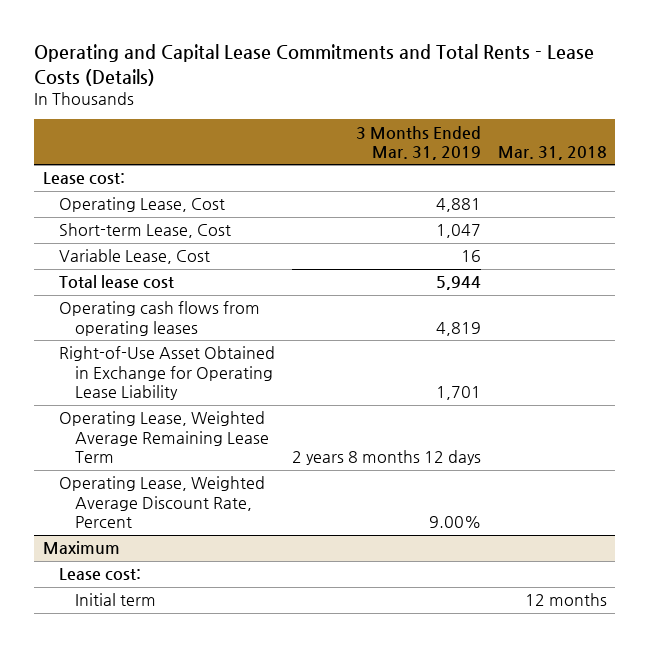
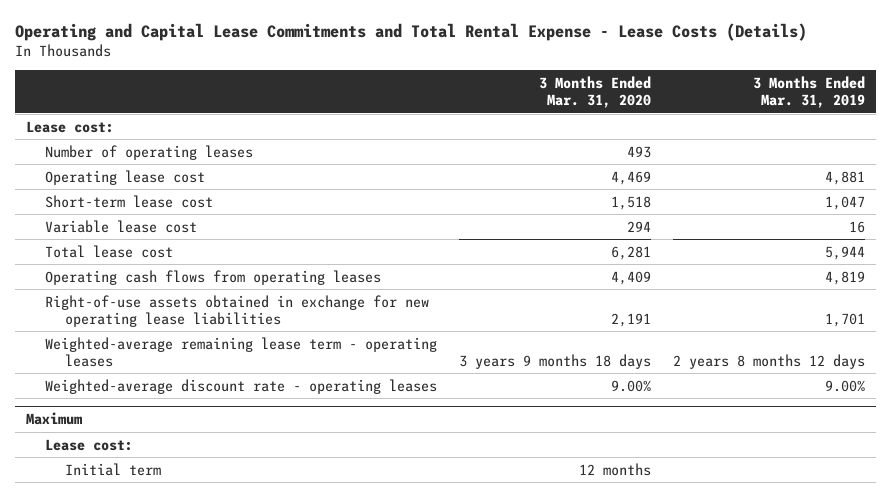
- Operating and Capital Lease Commitments and Total Rents - Lease Costs (Details)
+ Operating and Capital Lease Commitments and Total Rental Expense - Lease Costs (Details)
- | 3 Months Ended Mar. 31, 2019 | Mar. 31, 2018
+ | 3 Months Ended Mar. 31, 2020 | 3 Months Ended Mar. 31, 2019
- Operating Lease, Cost | 4,881 |
- Short-term Lease, Cost | 1,047 |
- Variable Lease, Cost | 16 |
+ Number of operating leases | 493 |
+ Operating lease cost | 4,469 | 4,881
+ Short-term lease cost | 1,518 | 1,047
+ Variable lease cost | 294 | 16
- Right-of-Use Asset Obtained in Exchange for Operating Lease Liability | 1,701 |
- Operating Lease, Weighted Average Remaining Lease Term | 2 years 8 months 12 days |
- Operating Lease, Weighted Average Discount Rate, Percent | 9.00% |
+ Right-of-use assets obtained in exchange for new operating lease liabilities | 2,191 | 1,701
+ Weighted-average remaining lease term - operating leases | 3 years 9 months 18 days | 2 years 8 months 12 days
+ Weighted-average discount rate - operating leases | 9.00% | 9.00%

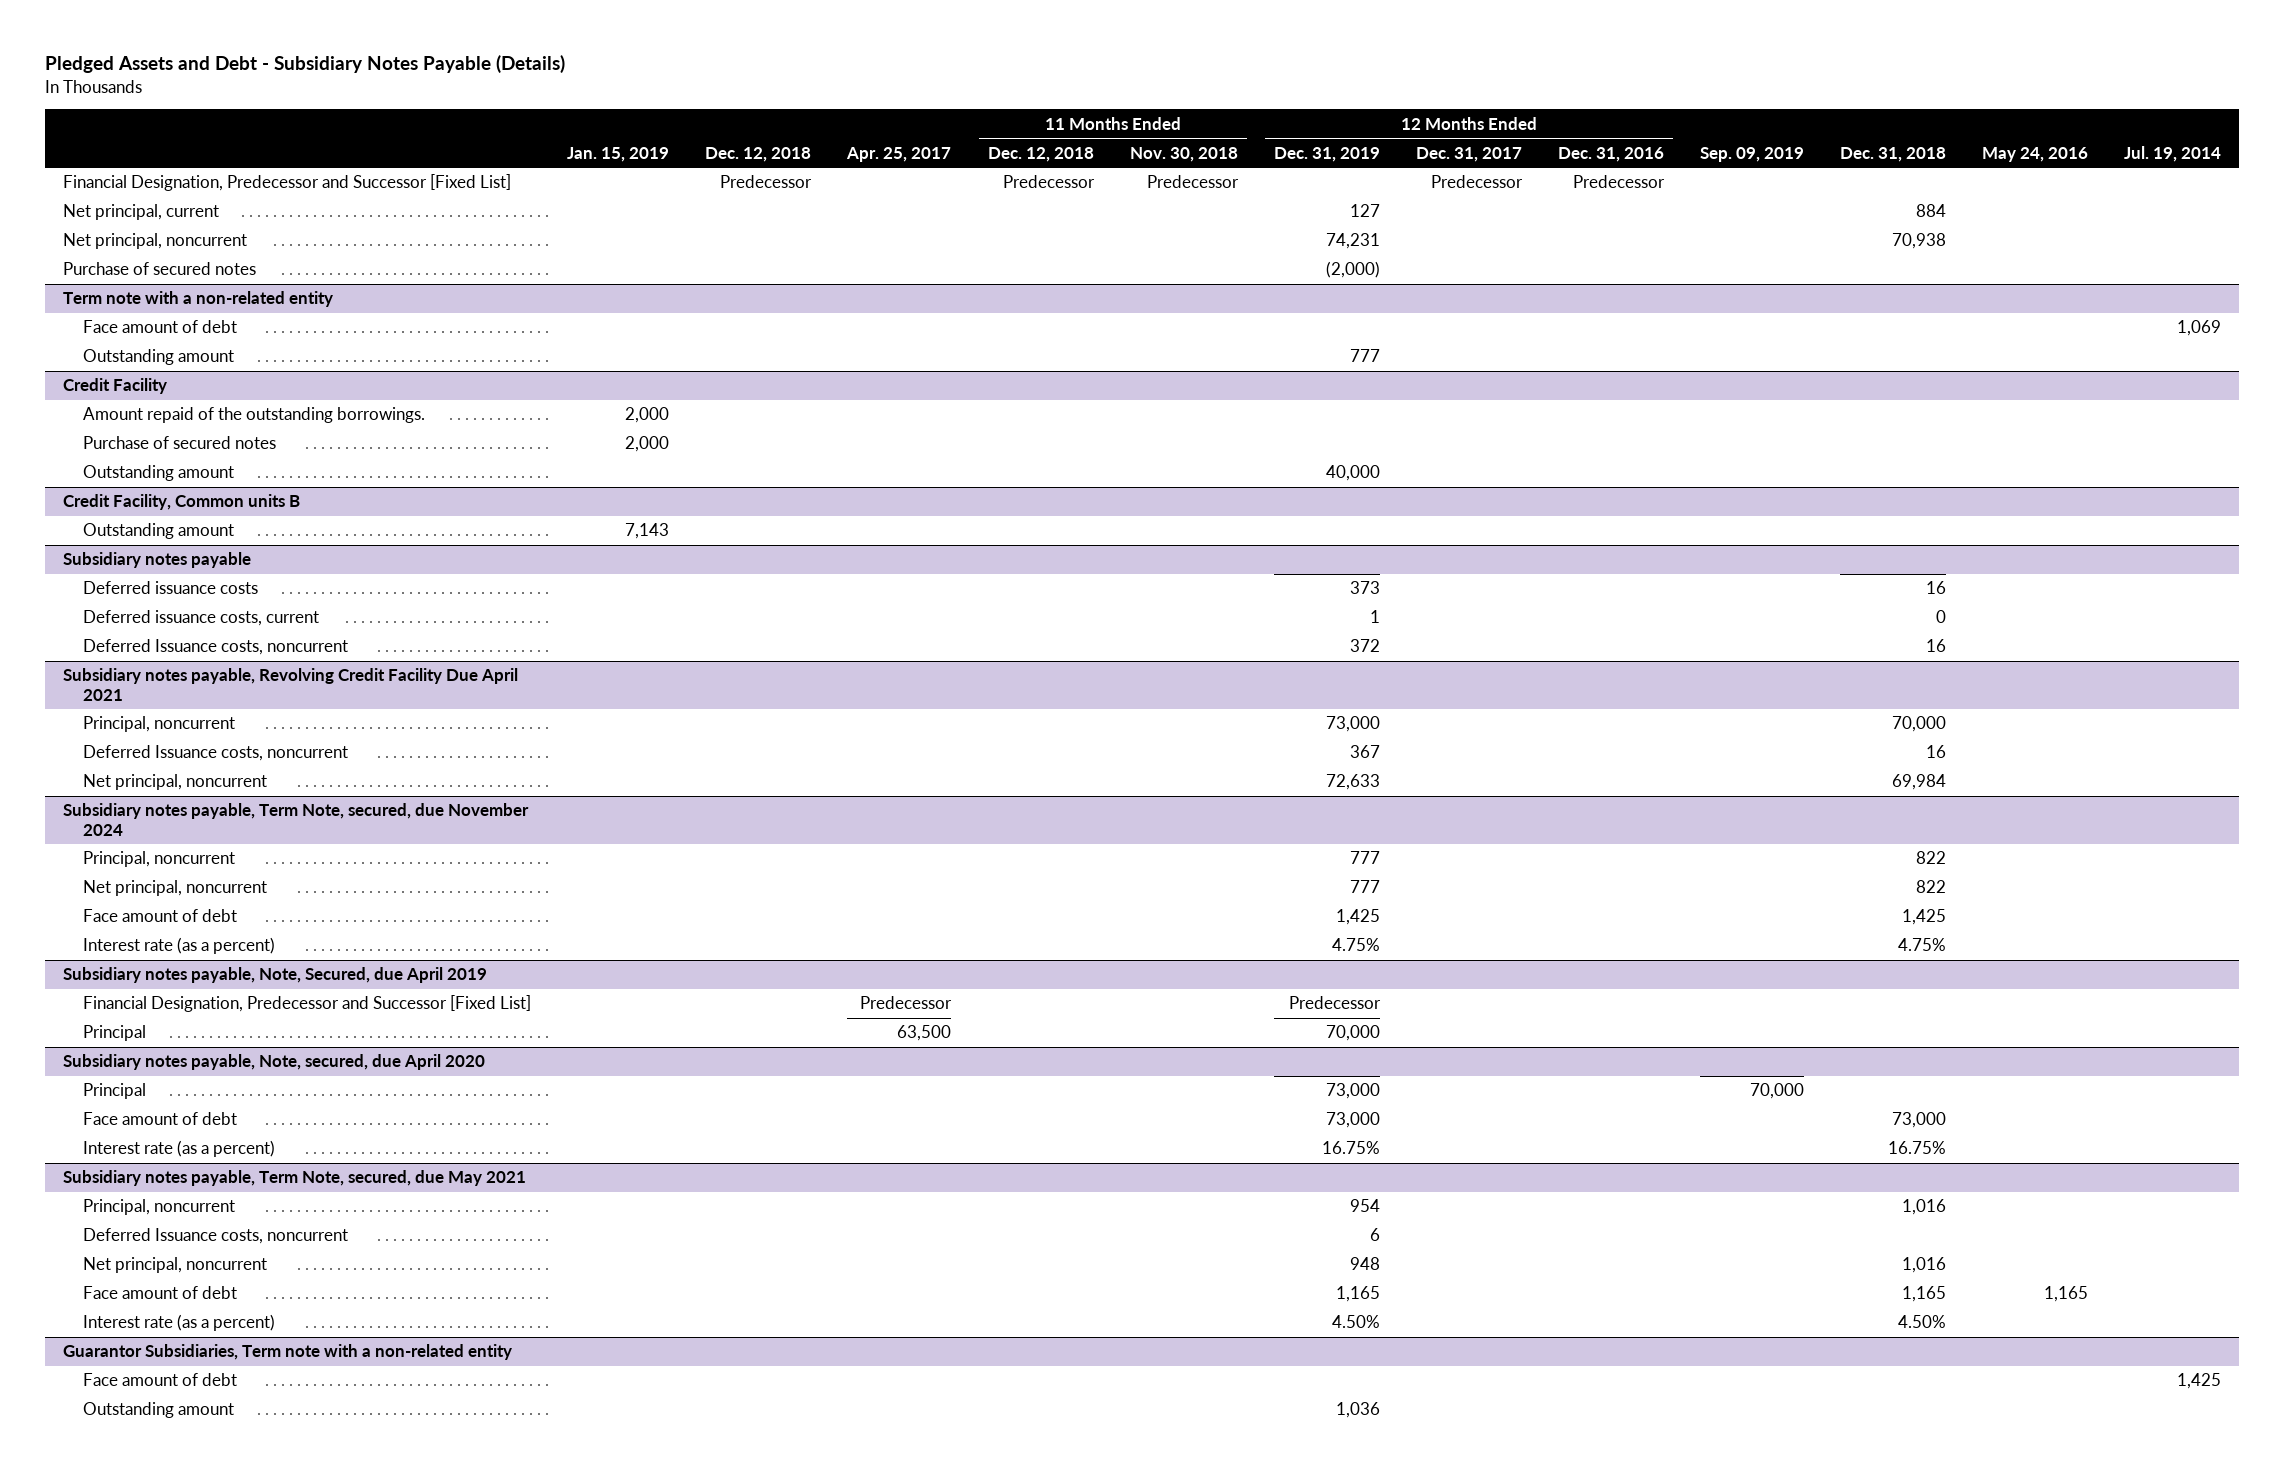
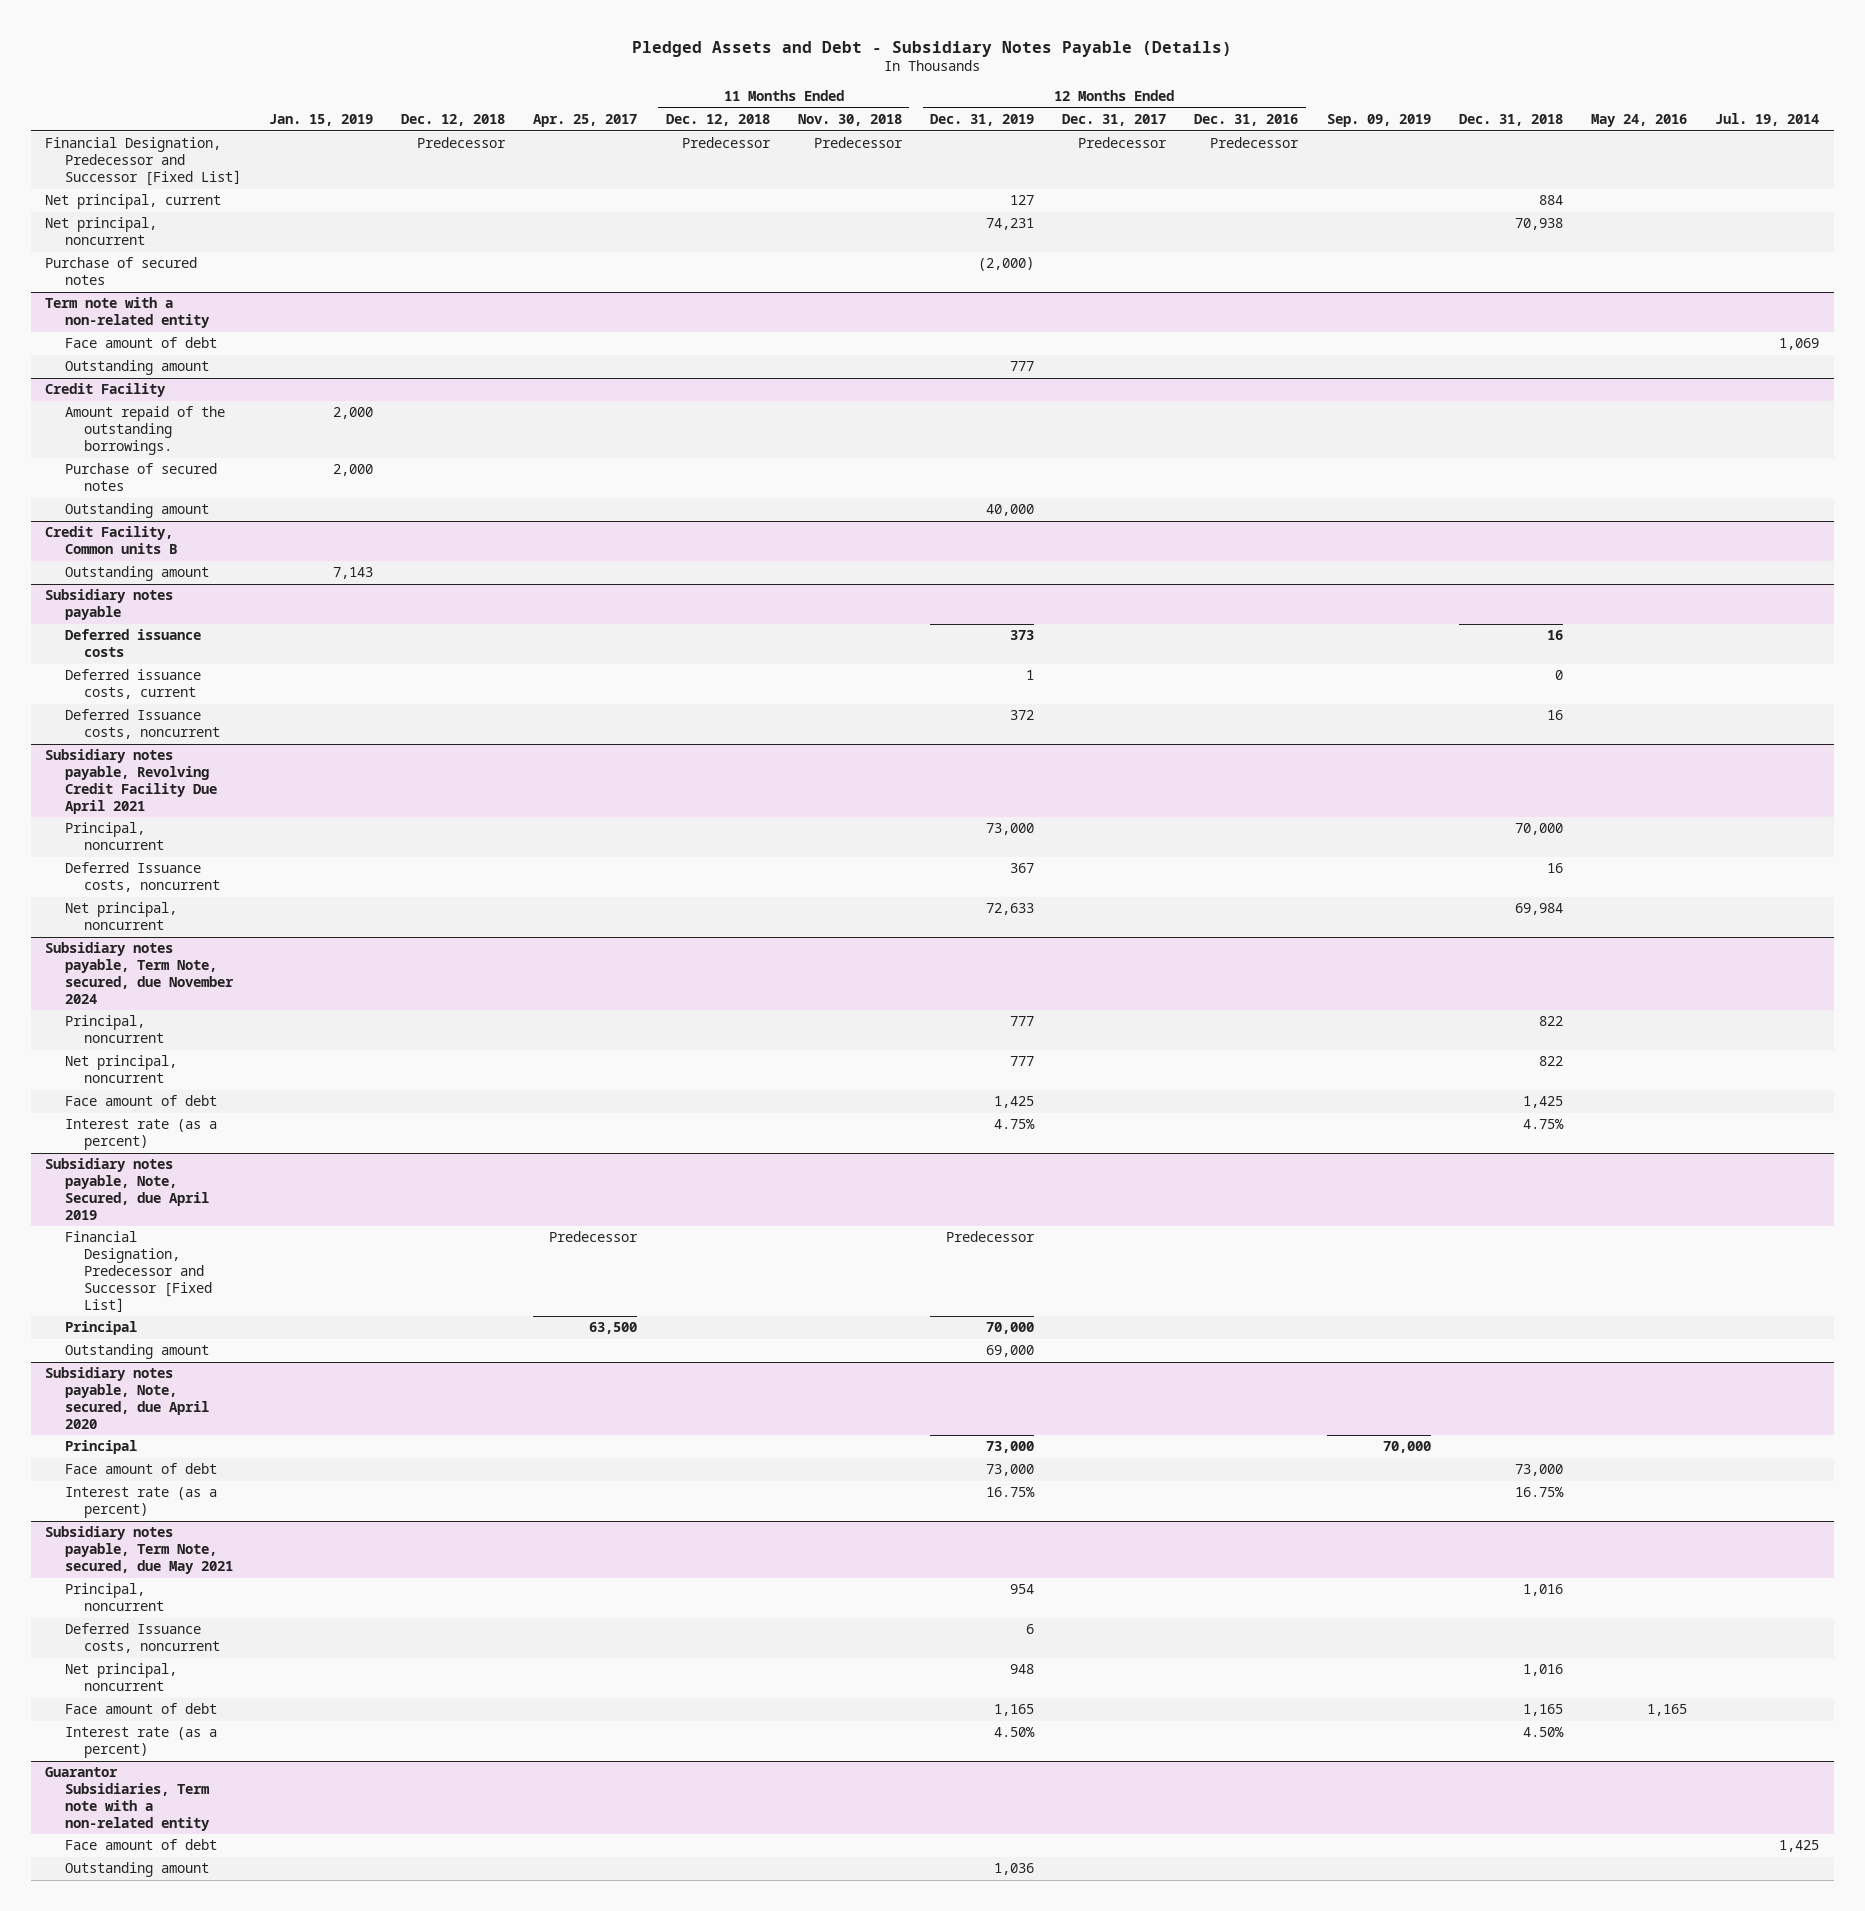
@ Subsidiary notes payable, Note, Secured, due April 2019
+ Outstanding amount | | | | | | 69,000 | | | | | |

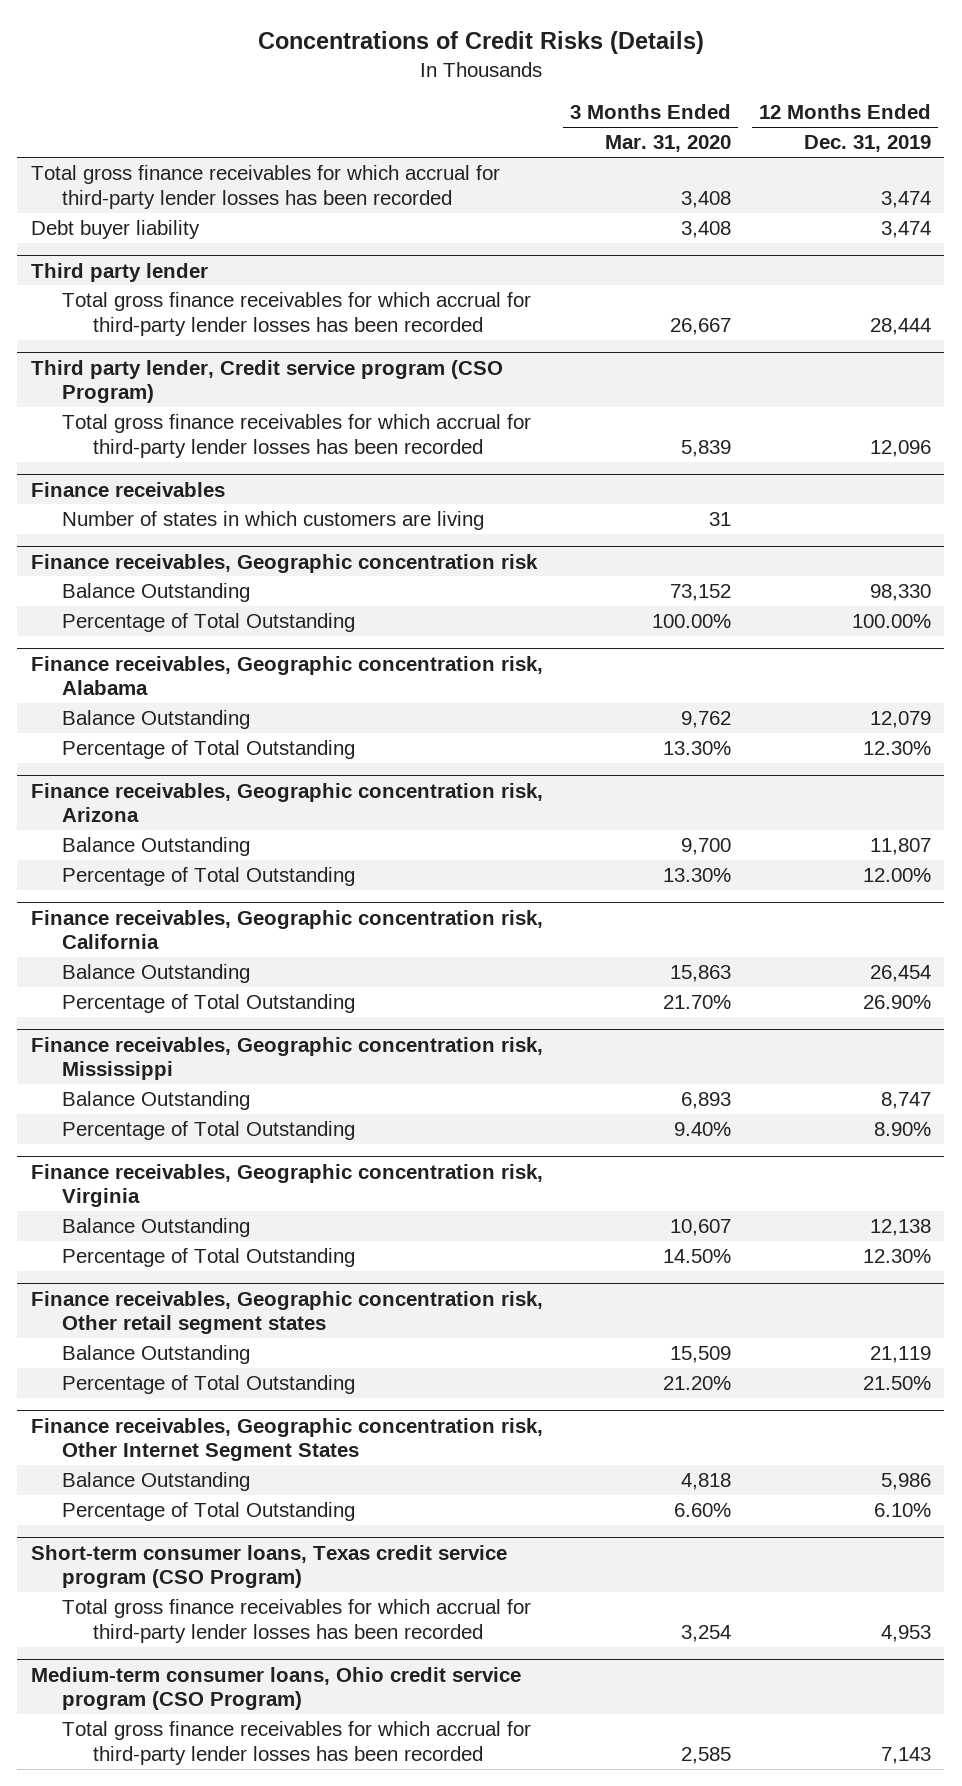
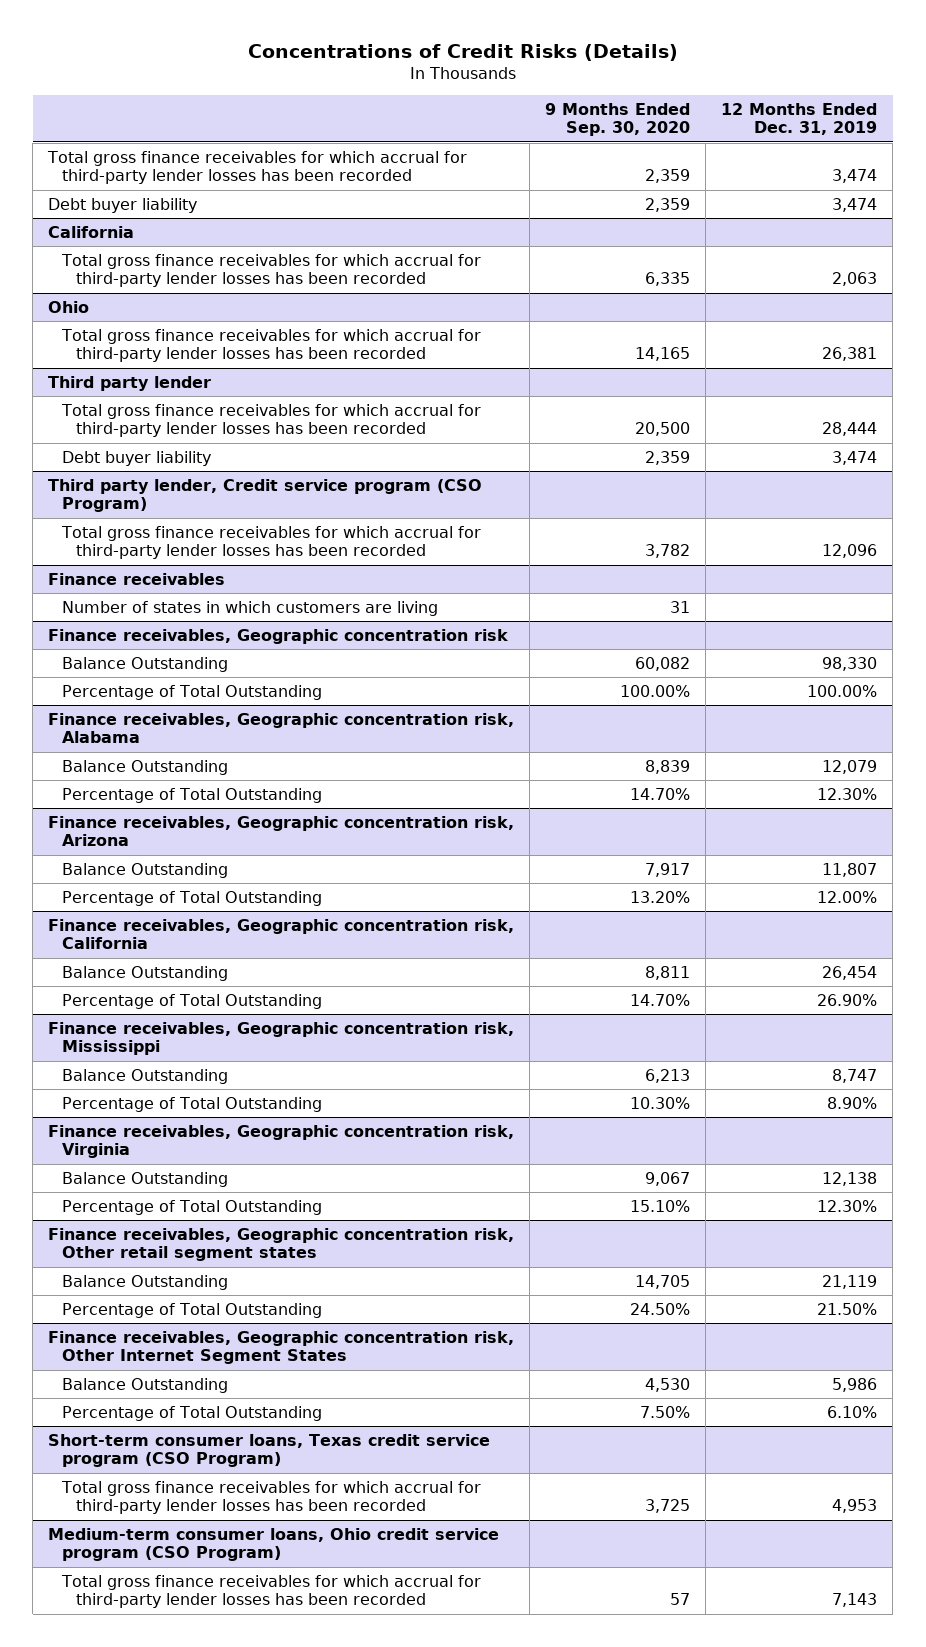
- | 3 Months Ended Mar. 31, 2020 | 12 Months Ended Dec. 31, 2019
+ | 9 Months Ended Sep. 30, 2020 | 12 Months Ended Dec. 31, 2019
+ California
+ Total gross finance receivables for which accrual for third-party lender losses has been recorded | 6,335 | 2,063
+ Ohio
+ Total gross finance receivables for which accrual for third-party lender losses has been recorded | 14,165 | 26,381
@ Third party lender
+ Debt buyer liability | 2,359 | 3,474

